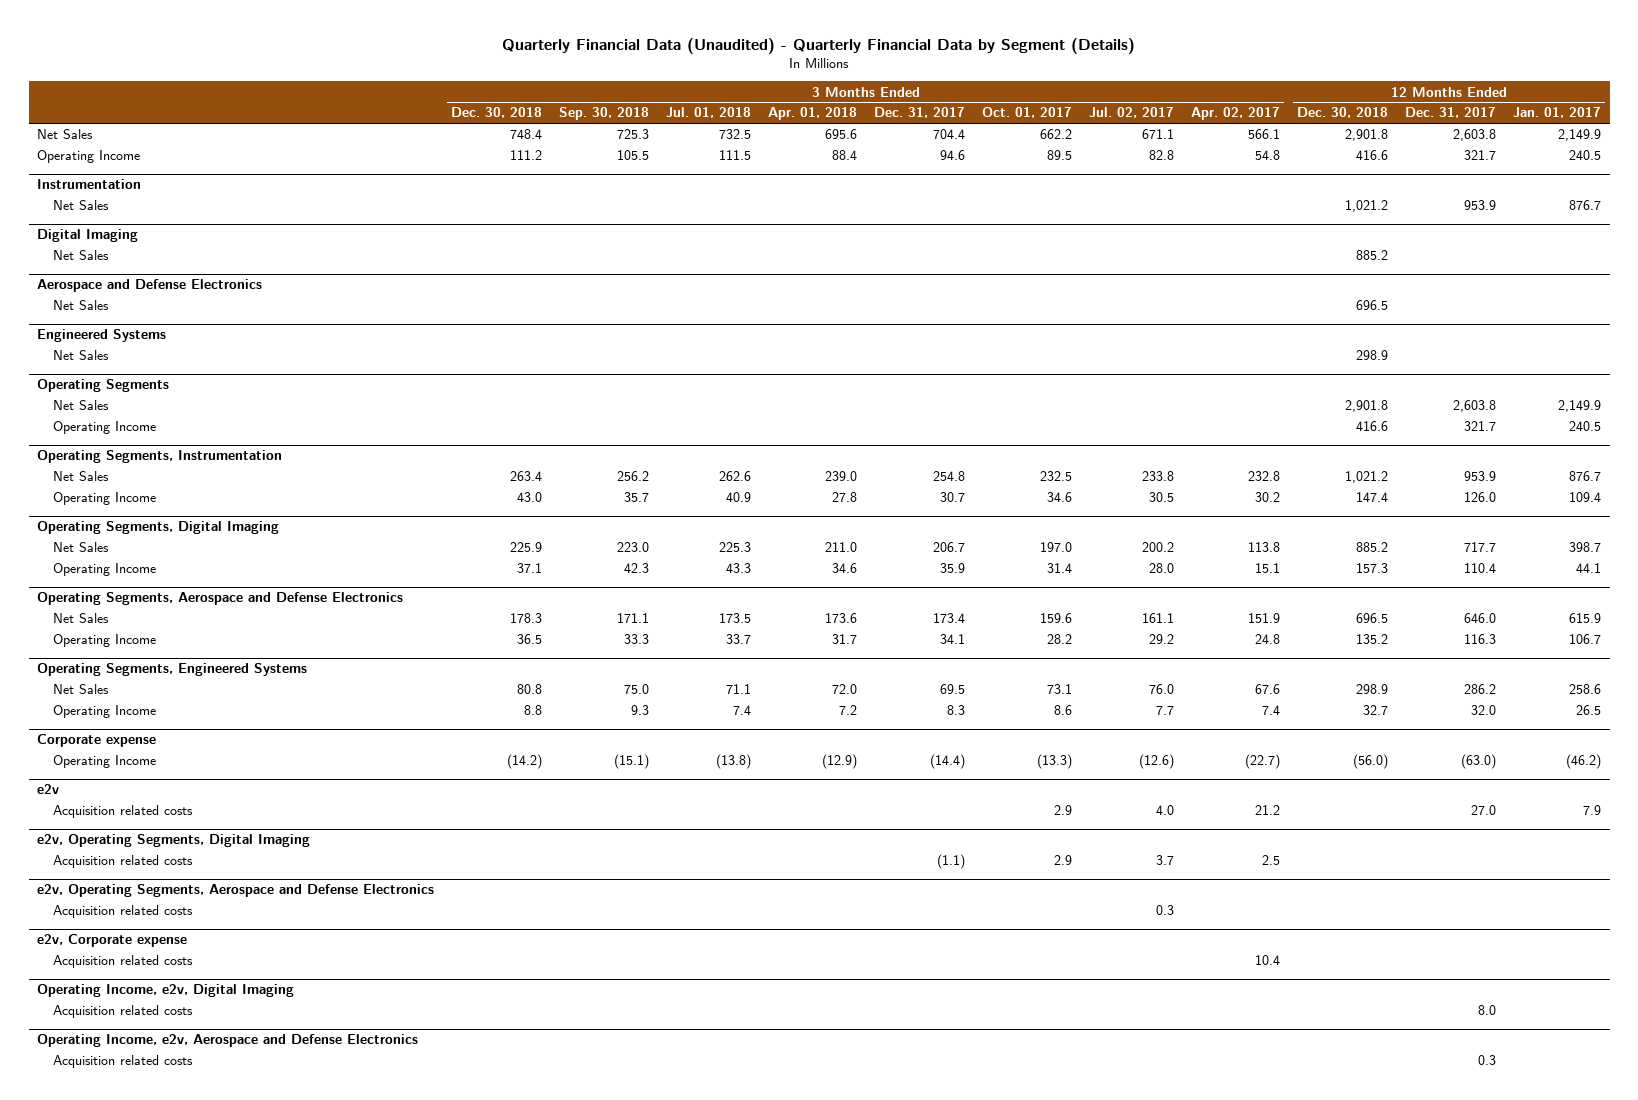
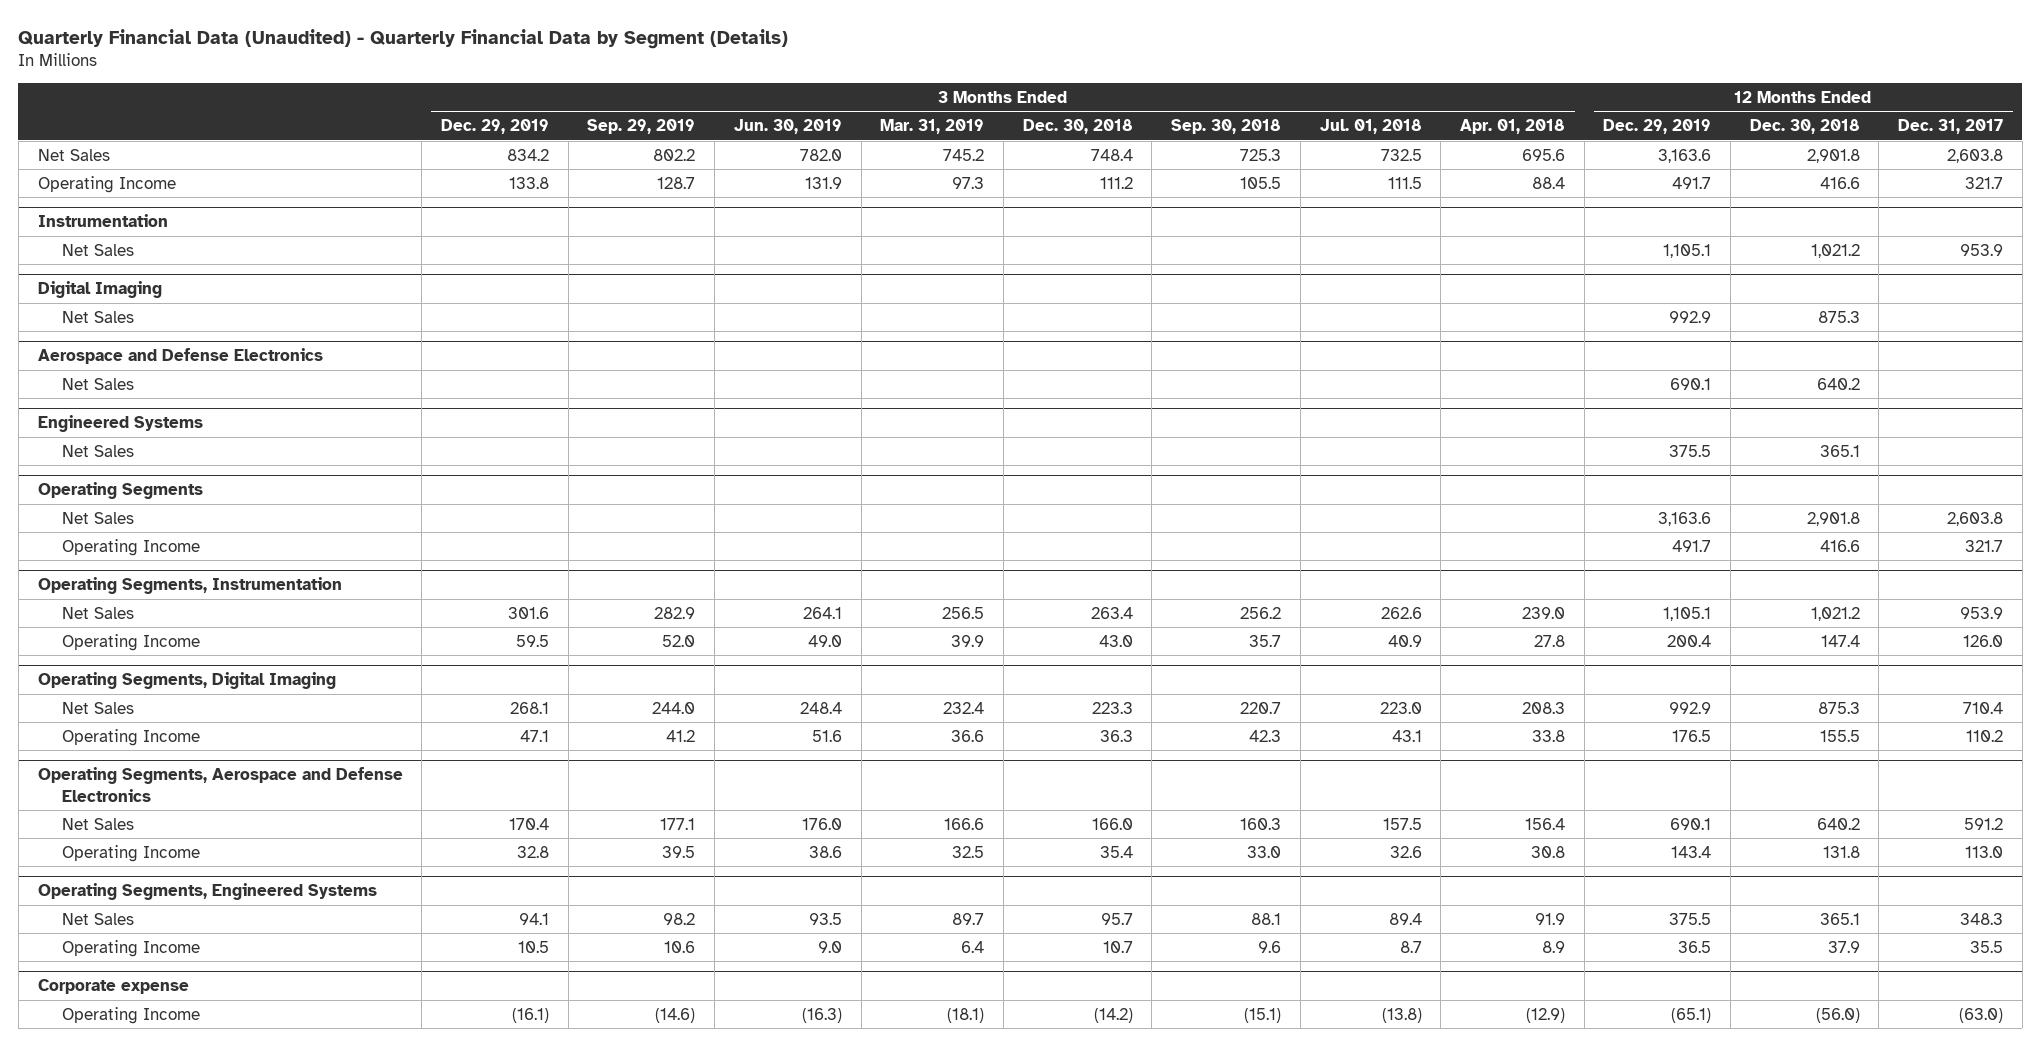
- | 3 Months Ended Dec. 30, 2018 | 3 Months Ended Sep. 30, 2018 | 3 Months Ended Jul. 01, 2018 | 3 Months Ended Apr. 01, 2018 | 3 Months Ended Dec. 31, 2017 | 3 Months Ended Oct. 01, 2017 | 3 Months Ended Jul. 02, 2017 | 3 Months Ended Apr. 02, 2017 | 12 Months Ended Dec. 30, 2018 | 12 Months Ended Dec. 31, 2017 | 12 Months Ended Jan. 01, 2017
+ | 3 Months Ended Dec. 29, 2019 | 3 Months Ended Sep. 29, 2019 | 3 Months Ended Jun. 30, 2019 | 3 Months Ended Mar. 31, 2019 | 3 Months Ended Dec. 30, 2018 | 3 Months Ended Sep. 30, 2018 | 3 Months Ended Jul. 01, 2018 | 3 Months Ended Apr. 01, 2018 | 12 Months Ended Dec. 29, 2019 | 12 Months Ended Dec. 30, 2018 | 12 Months Ended Dec. 31, 2017
@ Digital Imaging
- Net Sales | | | | | | | | | 885.2 | |
+ Net Sales | | | | | | | | | 992.9 | 875.3 |
@ Aerospace and Defense Electronics
- Net Sales | | | | | | | | | 696.5 | |
+ Net Sales | | | | | | | | | 690.1 | 640.2 |
@ Engineered Systems
- Net Sales | | | | | | | | | 298.9 | |
+ Net Sales | | | | | | | | | 375.5 | 365.1 |
@ Operating Segments, Digital Imaging
- Net Sales | 225.9 | 223.0 | 225.3 | 211.0 | 206.7 | 197.0 | 200.2 | 113.8 | 885.2 | 717.7 | 398.7
- Operating Income | 37.1 | 42.3 | 43.3 | 34.6 | 35.9 | 31.4 | 28.0 | 15.1 | 157.3 | 110.4 | 44.1
+ Net Sales | 268.1 | 244.0 | 248.4 | 232.4 | 223.3 | 220.7 | 223.0 | 208.3 | 992.9 | 875.3 | 710.4
+ Operating Income | 47.1 | 41.2 | 51.6 | 36.6 | 36.3 | 42.3 | 43.1 | 33.8 | 176.5 | 155.5 | 110.2
@ Operating Segments, Aerospace and Defense Electronics
- Net Sales | 178.3 | 171.1 | 173.5 | 173.6 | 173.4 | 159.6 | 161.1 | 151.9 | 696.5 | 646.0 | 615.9
- Operating Income | 36.5 | 33.3 | 33.7 | 31.7 | 34.1 | 28.2 | 29.2 | 24.8 | 135.2 | 116.3 | 106.7
+ Net Sales | 170.4 | 177.1 | 176.0 | 166.6 | 166.0 | 160.3 | 157.5 | 156.4 | 690.1 | 640.2 | 591.2
+ Operating Income | 32.8 | 39.5 | 38.6 | 32.5 | 35.4 | 33.0 | 32.6 | 30.8 | 143.4 | 131.8 | 113.0
@ Operating Segments, Engineered Systems
- Net Sales | 80.8 | 75.0 | 71.1 | 72.0 | 69.5 | 73.1 | 76.0 | 67.6 | 298.9 | 286.2 | 258.6
- Operating Income | 8.8 | 9.3 | 7.4 | 7.2 | 8.3 | 8.6 | 7.7 | 7.4 | 32.7 | 32.0 | 26.5
+ Net Sales | 94.1 | 98.2 | 93.5 | 89.7 | 95.7 | 88.1 | 89.4 | 91.9 | 375.5 | 365.1 | 348.3
+ Operating Income | 10.5 | 10.6 | 9.0 | 6.4 | 10.7 | 9.6 | 8.7 | 8.9 | 36.5 | 37.9 | 35.5
- e2v
- Acquisition related costs | | | | | | 2.9 | 4.0 | 21.2 | | 27.0 | 7.9
- e2v, Operating Segments, Digital Imaging
- Acquisition related costs | | | | | (1.1) | 2.9 | 3.7 | 2.5 | | |
- e2v, Operating Segments, Aerospace and Defense Electronics
- Acquisition related costs | | | | | | | 0.3 | | | |
- e2v, Corporate expense
- Acquisition related costs | | | | | | | | 10.4 | | |
- Operating Income, e2v, Digital Imaging
- Acquisition related costs | | | | | | | | | | 8.0 |
- Operating Income, e2v, Aerospace and Defense Electronics
- Acquisition related costs | | | | | | | | | | 0.3 |

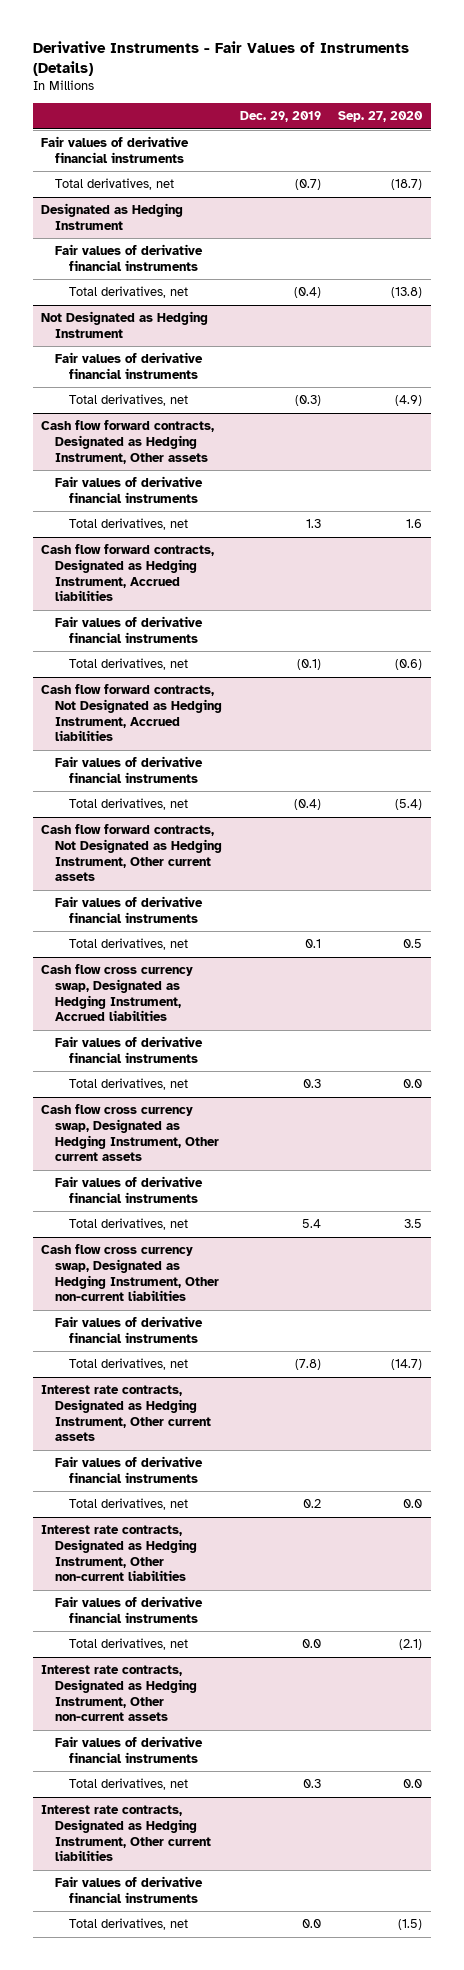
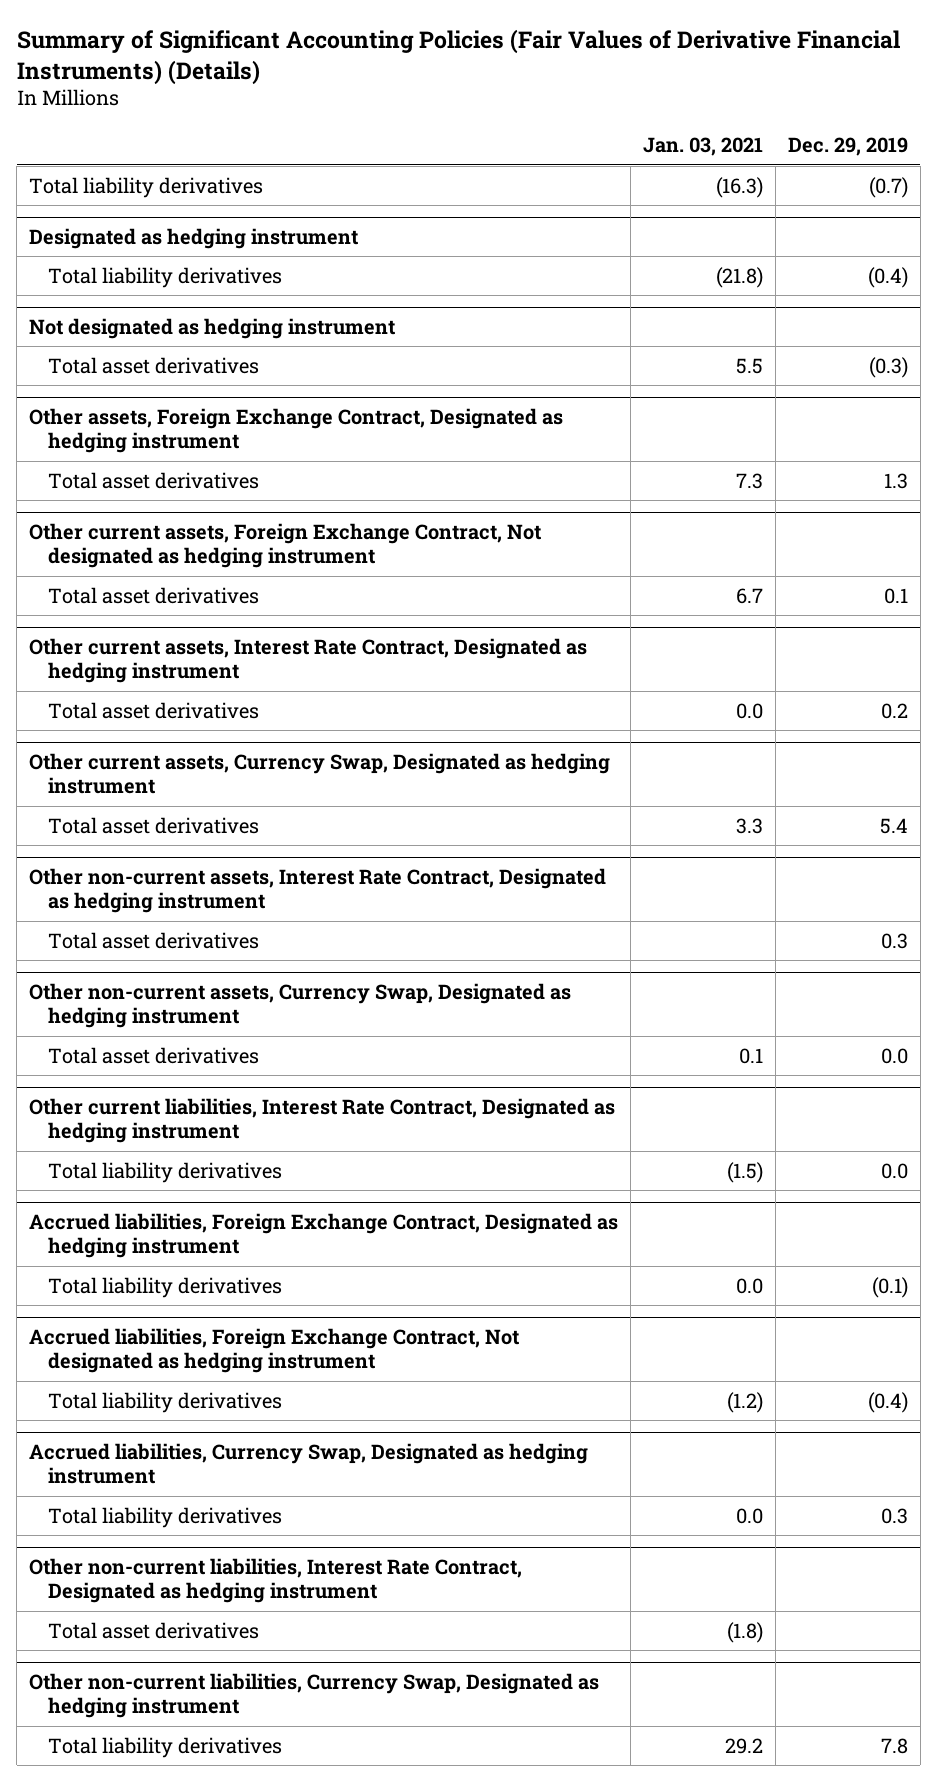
- Derivative Instruments - Fair Values of Instruments (Details)
+ Summary of Significant Accounting Policies (Fair Values of Derivative Financial Instruments) (Details)
- | Dec. 29, 2019 | Sep. 27, 2020
+ | Jan. 03, 2021 | Dec. 29, 2019
- Fair values of derivative financial instruments
- Total derivatives, net | (0.7) | (18.7)
- Designated as Hedging Instrument
- Fair values of derivative financial instruments
- Total derivatives, net | (0.4) | (13.8)
- Not Designated as Hedging Instrument
- Fair values of derivative financial instruments
- Total derivatives, net | (0.3) | (4.9)
- Cash flow forward contracts, Designated as Hedging Instrument, Other assets
- Fair values of derivative financial instruments
- Total derivatives, net | 1.3 | 1.6
- Cash flow forward contracts, Designated as Hedging Instrument, Accrued liabilities
- Fair values of derivative financial instruments
- Total derivatives, net | (0.1) | (0.6)
- Cash flow forward contracts, Not Designated as Hedging Instrument, Accrued liabilities
- Fair values of derivative financial instruments
- Total derivatives, net | (0.4) | (5.4)
- Cash flow forward contracts, Not Designated as Hedging Instrument, Other current assets
- Fair values of derivative financial instruments
- Total derivatives, net | 0.1 | 0.5
- Cash flow cross currency swap, Designated as Hedging Instrument, Accrued liabilities
- Fair values of derivative financial instruments
- Total derivatives, net | 0.3 | 0.0
- Cash flow cross currency swap, Designated as Hedging Instrument, Other current assets
- Fair values of derivative financial instruments
- Total derivatives, net | 5.4 | 3.5
- Cash flow cross currency swap, Designated as Hedging Instrument, Other non-current liabilities
- Fair values of derivative financial instruments
- Total derivatives, net | (7.8) | (14.7)
- Interest rate contracts, Designated as Hedging Instrument, Other current assets
- Fair values of derivative financial instruments
- Total derivatives, net | 0.2 | 0.0
- Interest rate contracts, Designated as Hedging Instrument, Other non-current liabilities
- Fair values of derivative financial instruments
- Total derivatives, net | 0.0 | (2.1)
- Interest rate contracts, Designated as Hedging Instrument, Other non-current assets
- Fair values of derivative financial instruments
- Total derivatives, net | 0.3 | 0.0
- Interest rate contracts, Designated as Hedging Instrument, Other current liabilities
- Fair values of derivative financial instruments
- Total derivatives, net | 0.0 | (1.5)
+ Total liability derivatives | (16.3) | (0.7)
+ Designated as hedging instrument
+ Total liability derivatives | (21.8) | (0.4)
+ Not designated as hedging instrument
+ Total asset derivatives | 5.5 | (0.3)
+ Other assets, Foreign Exchange Contract, Designated as hedging instrument
+ Total asset derivatives | 7.3 | 1.3
+ Other current assets, Foreign Exchange Contract, Not designated as hedging instrument
+ Total asset derivatives | 6.7 | 0.1
+ Other current assets, Interest Rate Contract, Designated as hedging instrument
+ Total asset derivatives | 0.0 | 0.2
+ Other current assets, Currency Swap, Designated as hedging instrument
+ Total asset derivatives | 3.3 | 5.4
+ Other non-current assets, Interest Rate Contract, Designated as hedging instrument
+ Total asset derivatives | | 0.3
+ Other non-current assets, Currency Swap, Designated as hedging instrument
+ Total asset derivatives | 0.1 | 0.0
+ Other current liabilities, Interest Rate Contract, Designated as hedging instrument
+ Total liability derivatives | (1.5) | 0.0
+ Accrued liabilities, Foreign Exchange Contract, Designated as hedging instrument
+ Total liability derivatives | 0.0 | (0.1)
+ Accrued liabilities, Foreign Exchange Contract, Not designated as hedging instrument
+ Total liability derivatives | (1.2) | (0.4)
+ Accrued liabilities, Currency Swap, Designated as hedging instrument
+ Total liability derivatives | 0.0 | 0.3
+ Other non-current liabilities, Interest Rate Contract, Designated as hedging instrument
+ Total asset derivatives | (1.8) |
+ Other non-current liabilities, Currency Swap, Designated as hedging instrument
+ Total liability derivatives | 29.2 | 7.8

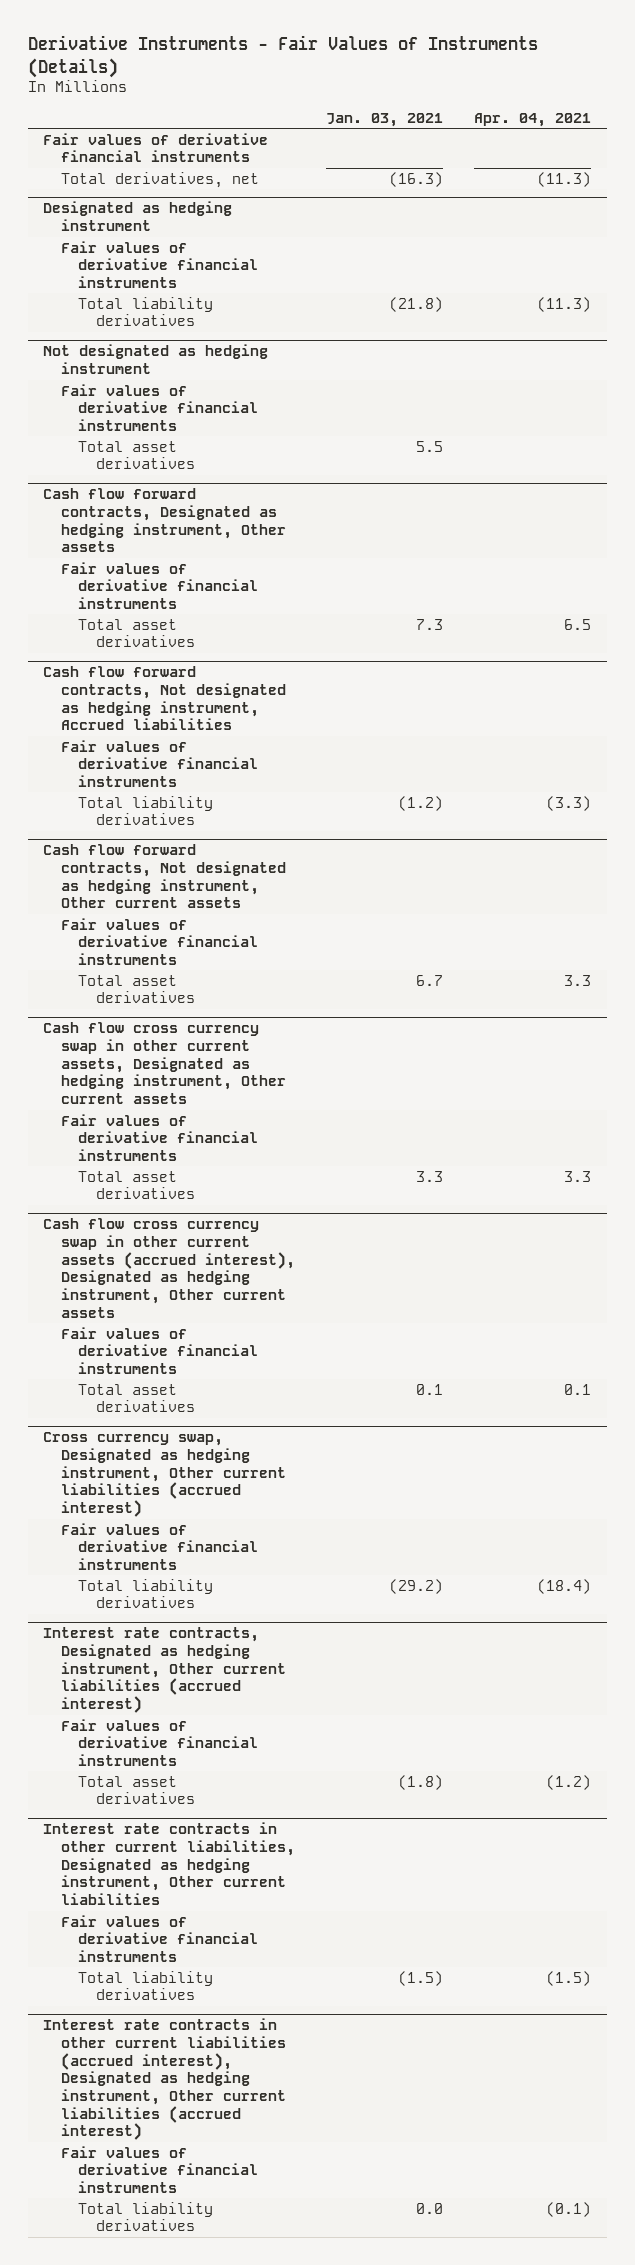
- Summary of Significant Accounting Policies (Fair Values of Derivative Financial Instruments) (Details)
+ Derivative Instruments - Fair Values of Instruments (Details)
- | Jan. 03, 2021 | Dec. 29, 2019
+ | Jan. 03, 2021 | Apr. 04, 2021
- Total liability derivatives | (16.3) | (0.7)
+ Fair values of derivative financial instruments
+ Total derivatives, net | (16.3) | (11.3)
@ Designated as hedging instrument
+ Fair values of derivative financial instruments
@ Not designated as hedging instrument
+ Fair values of derivative financial instruments
- Other assets, Foreign Exchange Contract, Designated as hedging instrument
+ Cash flow forward contracts, Designated as hedging instrument, Other assets
+ Fair values of derivative financial instruments
- Other current assets, Foreign Exchange Contract, Not designated as hedging instrument
+ Cash flow forward contracts, Not designated as hedging instrument, Accrued liabilities
+ Fair values of derivative financial instruments
+ Total liability derivatives | (1.2) | (3.3)
+ Cash flow forward contracts, Not designated as hedging instrument, Other current assets
+ Fair values of derivative financial instruments
- Other current assets, Interest Rate Contract, Designated as hedging instrument
- Total asset derivatives | 0.0 | 0.2
- Other current assets, Currency Swap, Designated as hedging instrument
+ Cash flow cross currency swap in other current assets, Designated as hedging instrument, Other current assets
+ Fair values of derivative financial instruments
- Other non-current assets, Interest Rate Contract, Designated as hedging instrument
- Total asset derivatives | | 0.3
- Other non-current assets, Currency Swap, Designated as hedging instrument
+ Cash flow cross currency swap in other current assets (accrued interest), Designated as hedging instrument, Other current assets
+ Fair values of derivative financial instruments
- Other current liabilities, Interest Rate Contract, Designated as hedging instrument
+ Cross currency swap, Designated as hedging instrument, Other current liabilities (accrued interest)
+ Fair values of derivative financial instruments
+ Total liability derivatives | (29.2) | (18.4)
+ Interest rate contracts, Designated as hedging instrument, Other current liabilities (accrued interest)
+ Fair values of derivative financial instruments
+ Total asset derivatives | (1.8) | (1.2)
+ Interest rate contracts in other current liabilities, Designated as hedging instrument, Other current liabilities
+ Fair values of derivative financial instruments
- Accrued liabilities, Foreign Exchange Contract, Designated as hedging instrument
- Total liability derivatives | 0.0 | (0.1)
- Accrued liabilities, Foreign Exchange Contract, Not designated as hedging instrument
- Total liability derivatives | (1.2) | (0.4)
- Accrued liabilities, Currency Swap, Designated as hedging instrument
+ Interest rate contracts in other current liabilities (accrued interest), Designated as hedging instrument, Other current liabilities (accrued interest)
+ Fair values of derivative financial instruments
- Other non-current liabilities, Interest Rate Contract, Designated as hedging instrument
- Total asset derivatives | (1.8) |
- Other non-current liabilities, Currency Swap, Designated as hedging instrument
- Total liability derivatives | 29.2 | 7.8

